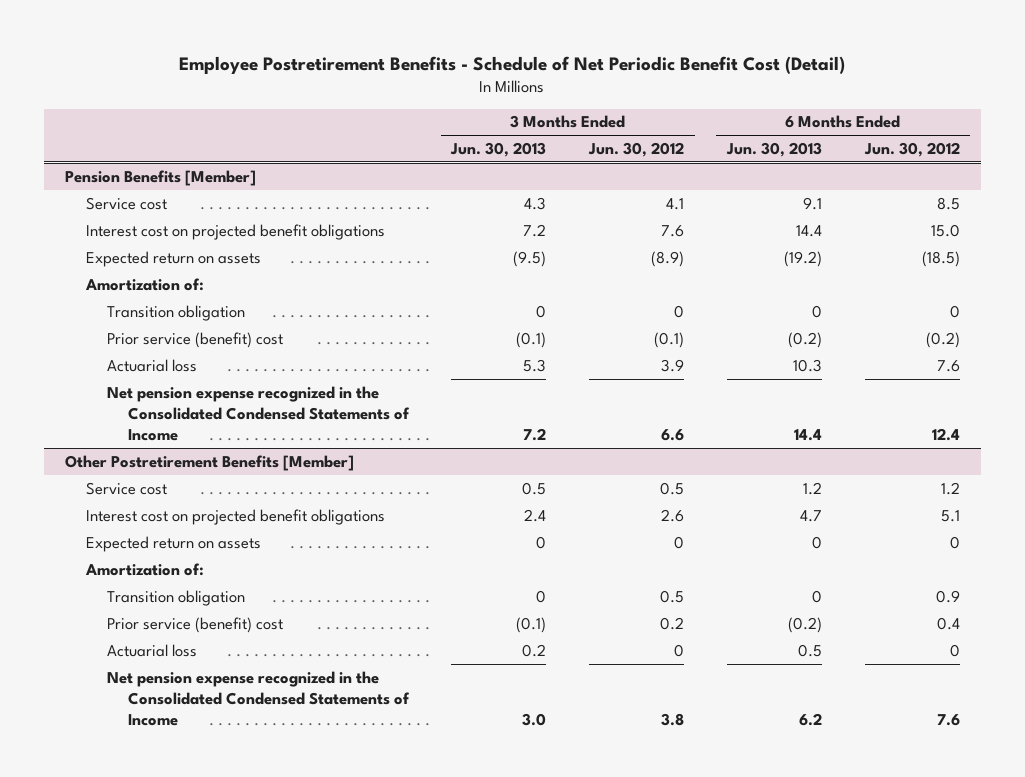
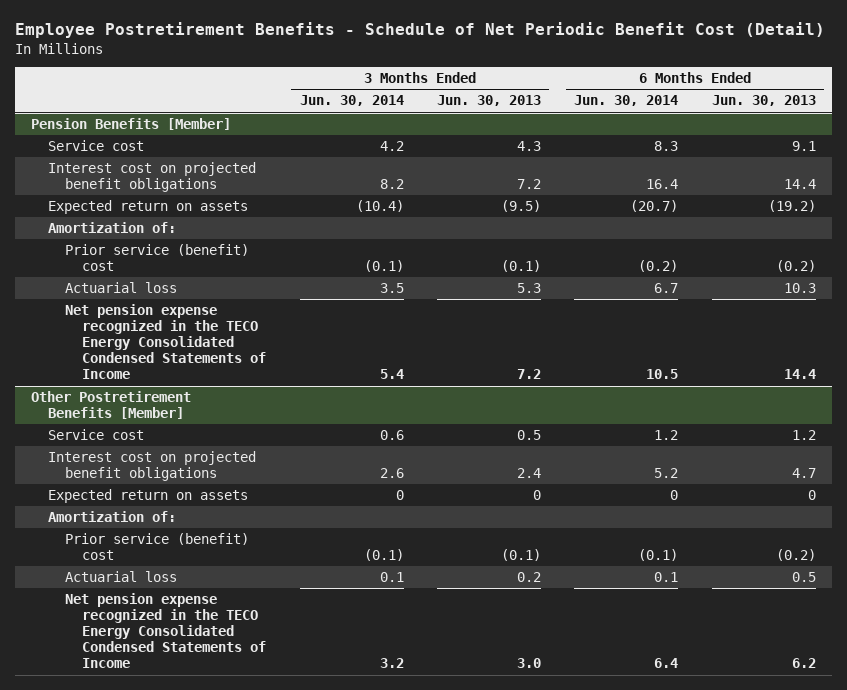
- | 3 Months Ended Jun. 30, 2013 | 3 Months Ended Jun. 30, 2012 | 6 Months Ended Jun. 30, 2013 | 6 Months Ended Jun. 30, 2012
+ | 3 Months Ended Jun. 30, 2014 | 3 Months Ended Jun. 30, 2013 | 6 Months Ended Jun. 30, 2014 | 6 Months Ended Jun. 30, 2013
@ Pension Benefits [Member]
- Transition obligation | 0 | 0 | 0 | 0
- Net pension expense recognized in the Consolidated Condensed Statements of Income | 7.2 | 6.6 | 14.4 | 12.4
+ Net pension expense recognized in the TECO Energy Consolidated Condensed Statements of Income | 5.4 | 7.2 | 10.5 | 14.4
@ Other Postretirement Benefits [Member]
- Transition obligation | 0 | 0.5 | 0 | 0.9
- Net pension expense recognized in the Consolidated Condensed Statements of Income | 3.0 | 3.8 | 6.2 | 7.6
+ Net pension expense recognized in the TECO Energy Consolidated Condensed Statements of Income | 3.2 | 3.0 | 6.4 | 6.2

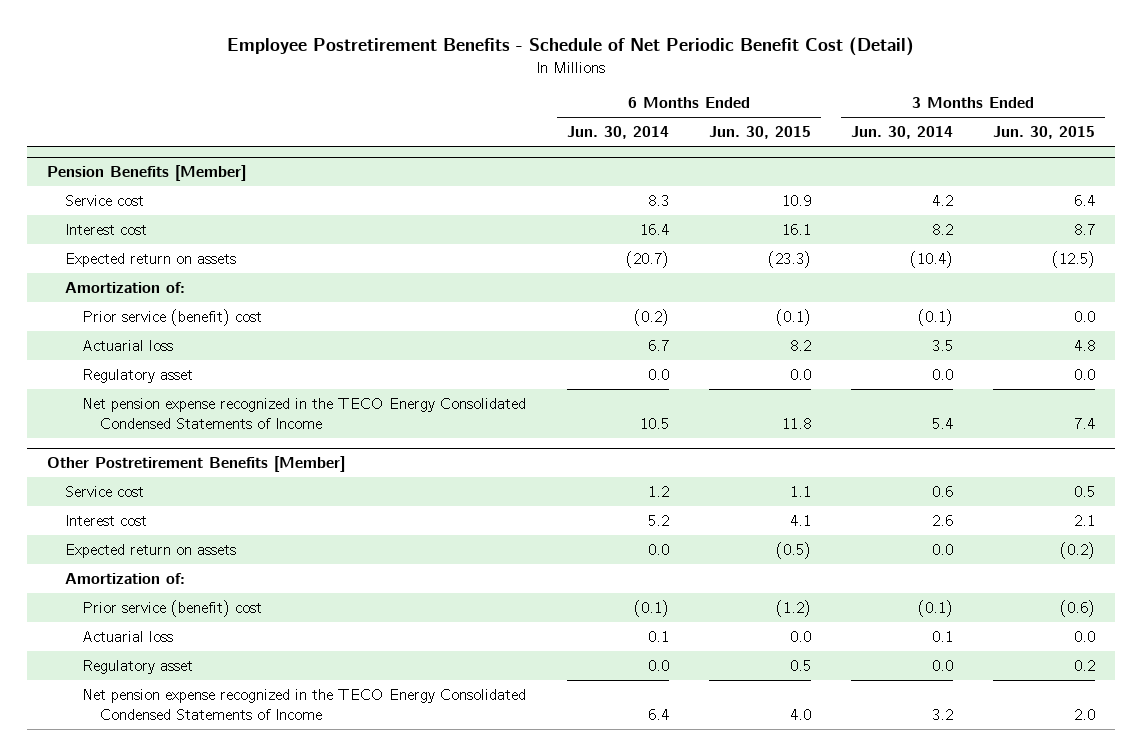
- | 3 Months Ended Jun. 30, 2014 | 3 Months Ended Jun. 30, 2013 | 6 Months Ended Jun. 30, 2014 | 6 Months Ended Jun. 30, 2013
+ | 6 Months Ended Jun. 30, 2014 | 6 Months Ended Jun. 30, 2015 | 3 Months Ended Jun. 30, 2014 | 3 Months Ended Jun. 30, 2015
@ Pension Benefits [Member]
- Interest cost on projected benefit obligations | 8.2 | 7.2 | 16.4 | 14.4
+ Interest cost | 16.4 | 16.1 | 8.2 | 8.7
+ Regulatory asset | 0.0 | 0.0 | 0.0 | 0.0
@ Other Postretirement Benefits [Member]
- Interest cost on projected benefit obligations | 2.6 | 2.4 | 5.2 | 4.7
- Expected return on assets | 0 | 0 | 0 | 0
+ Interest cost | 5.2 | 4.1 | 2.6 | 2.1
+ Expected return on assets | 0.0 | (0.5) | 0.0 | (0.2)
+ Regulatory asset | 0.0 | 0.5 | 0.0 | 0.2

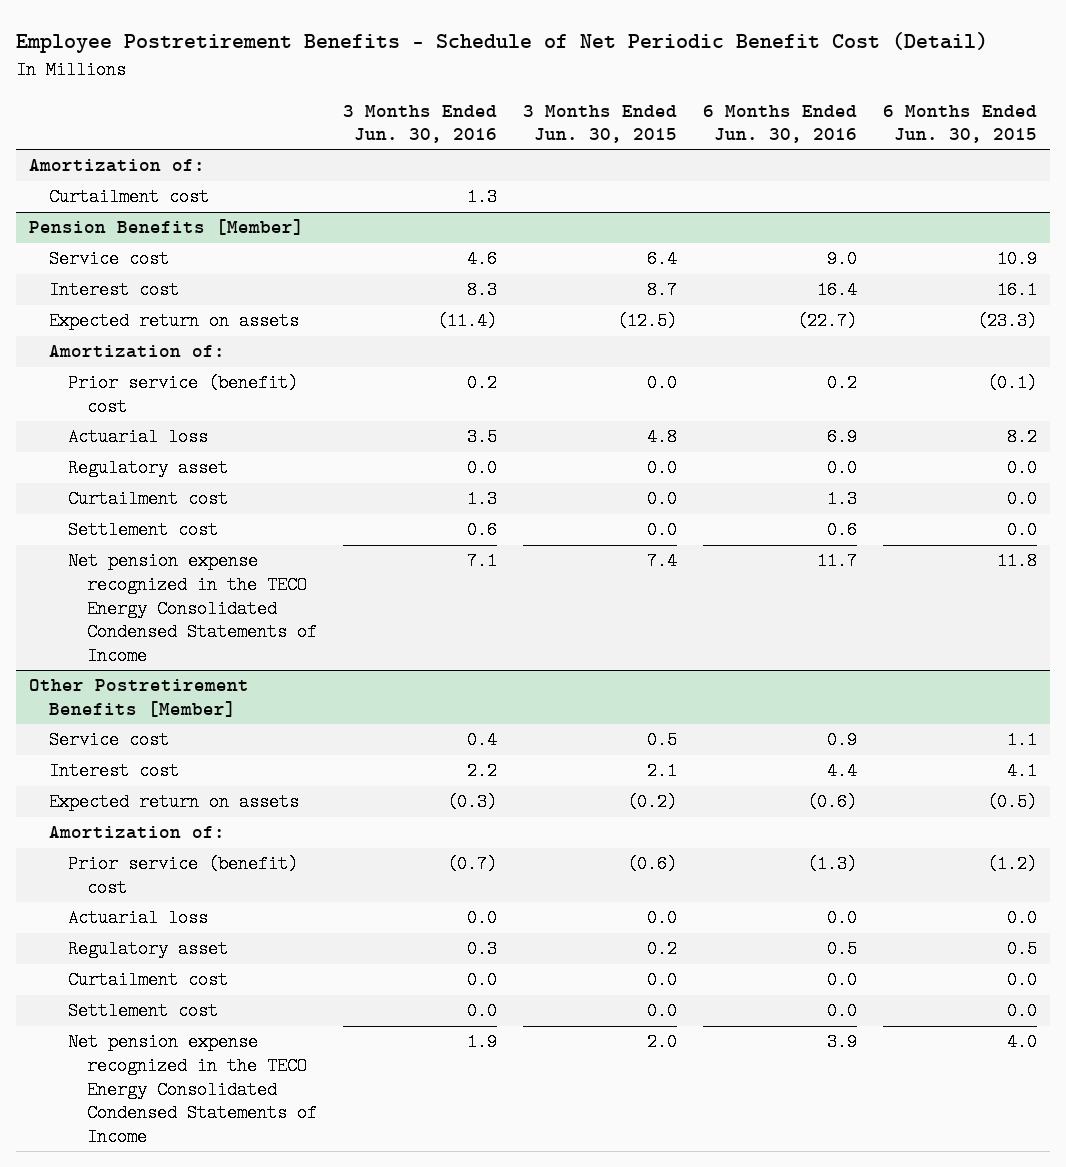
- | 6 Months Ended Jun. 30, 2014 | 6 Months Ended Jun. 30, 2015 | 3 Months Ended Jun. 30, 2014 | 3 Months Ended Jun. 30, 2015
+ | 3 Months Ended Jun. 30, 2016 | 3 Months Ended Jun. 30, 2015 | 6 Months Ended Jun. 30, 2016 | 6 Months Ended Jun. 30, 2015
+ Amortization of:
+ Curtailment cost | 1.3 | | |
@ Pension Benefits [Member]
+ Curtailment cost | 1.3 | 0.0 | 1.3 | 0.0
+ Settlement cost | 0.6 | 0.0 | 0.6 | 0.0
@ Other Postretirement Benefits [Member]
+ Curtailment cost | 0.0 | 0.0 | 0.0 | 0.0
+ Settlement cost | 0.0 | 0.0 | 0.0 | 0.0

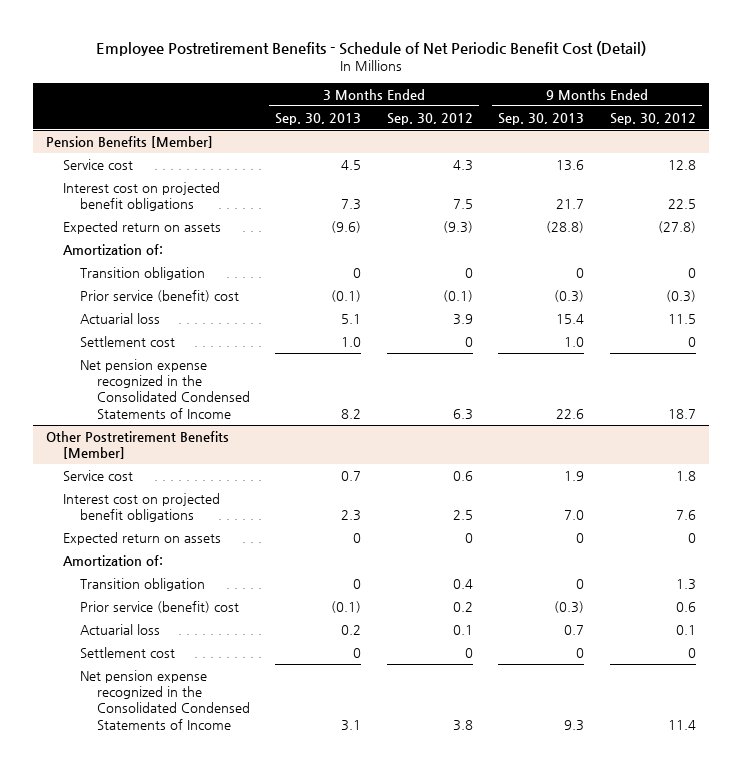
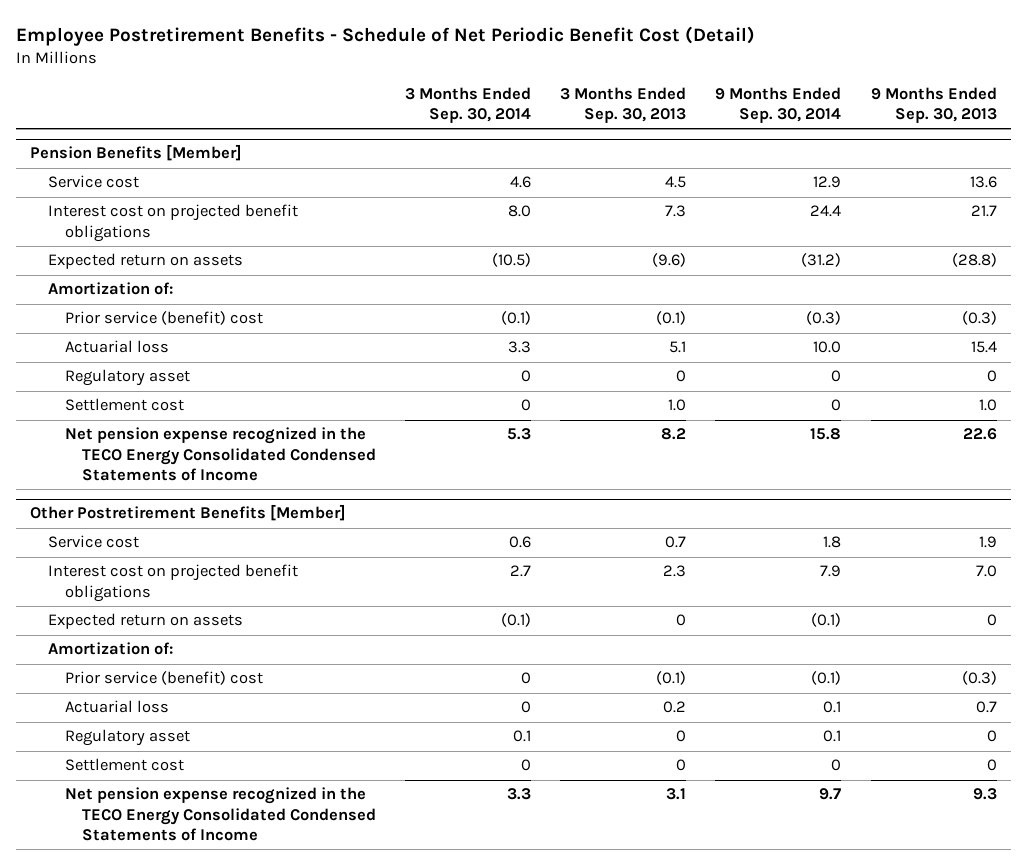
- | 3 Months Ended Sep. 30, 2013 | 3 Months Ended Sep. 30, 2012 | 9 Months Ended Sep. 30, 2013 | 9 Months Ended Sep. 30, 2012
+ | 3 Months Ended Sep. 30, 2014 | 3 Months Ended Sep. 30, 2013 | 9 Months Ended Sep. 30, 2014 | 9 Months Ended Sep. 30, 2013
@ Pension Benefits [Member]
- Transition obligation | 0 | 0 | 0 | 0
+ Regulatory asset | 0 | 0 | 0 | 0
- Net pension expense recognized in the Consolidated Condensed Statements of Income | 8.2 | 6.3 | 22.6 | 18.7
+ Net pension expense recognized in the TECO Energy Consolidated Condensed Statements of Income | 5.3 | 8.2 | 15.8 | 22.6
@ Other Postretirement Benefits [Member]
- Transition obligation | 0 | 0.4 | 0 | 1.3
+ Regulatory asset | 0.1 | 0 | 0.1 | 0
- Net pension expense recognized in the Consolidated Condensed Statements of Income | 3.1 | 3.8 | 9.3 | 11.4
+ Net pension expense recognized in the TECO Energy Consolidated Condensed Statements of Income | 3.3 | 3.1 | 9.7 | 9.3

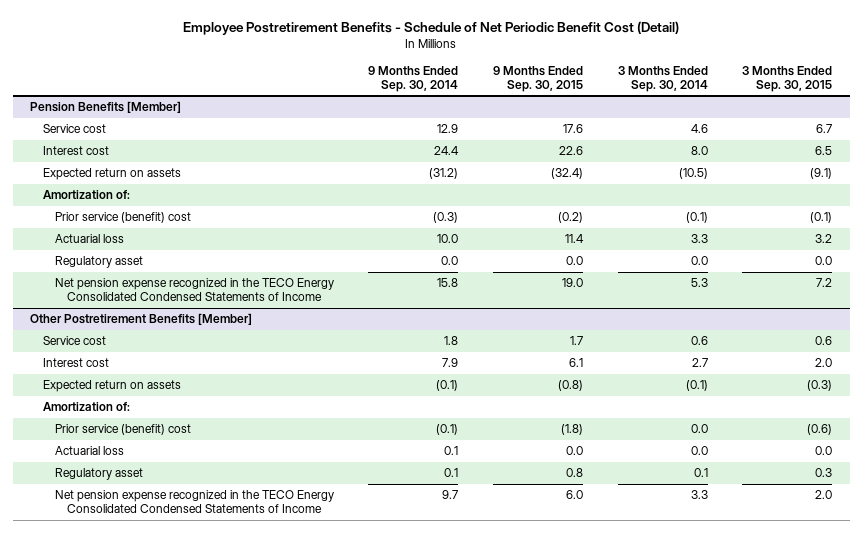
- | 3 Months Ended Sep. 30, 2014 | 3 Months Ended Sep. 30, 2013 | 9 Months Ended Sep. 30, 2014 | 9 Months Ended Sep. 30, 2013
+ | 9 Months Ended Sep. 30, 2014 | 9 Months Ended Sep. 30, 2015 | 3 Months Ended Sep. 30, 2014 | 3 Months Ended Sep. 30, 2015
@ Pension Benefits [Member]
- Interest cost on projected benefit obligations | 8.0 | 7.3 | 24.4 | 21.7
+ Interest cost | 24.4 | 22.6 | 8.0 | 6.5
- Regulatory asset | 0 | 0 | 0 | 0
- Settlement cost | 0 | 1.0 | 0 | 1.0
+ Regulatory asset | 0.0 | 0.0 | 0.0 | 0.0
@ Other Postretirement Benefits [Member]
- Interest cost on projected benefit obligations | 2.7 | 2.3 | 7.9 | 7.0
+ Interest cost | 7.9 | 6.1 | 2.7 | 2.0
- Prior service (benefit) cost | 0 | (0.1) | (0.1) | (0.3)
- Actuarial loss | 0 | 0.2 | 0.1 | 0.7
+ Prior service (benefit) cost | (0.1) | (1.8) | 0.0 | (0.6)
+ Actuarial loss | 0.1 | 0.0 | 0.0 | 0.0
- Settlement cost | 0 | 0 | 0 | 0

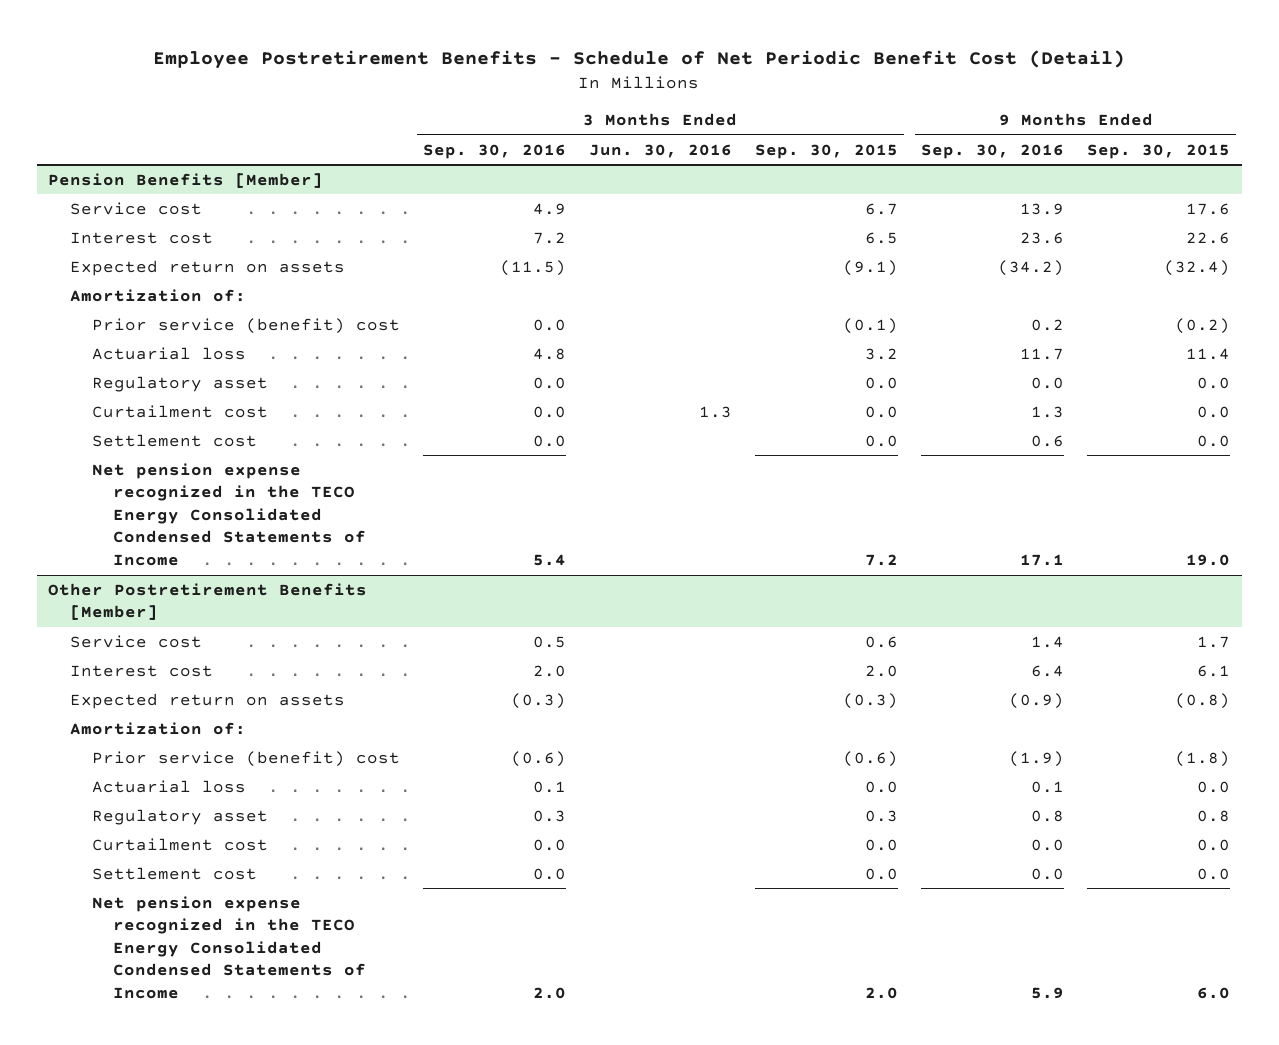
- | 9 Months Ended Sep. 30, 2014 | 9 Months Ended Sep. 30, 2015 | 3 Months Ended Sep. 30, 2014 | 3 Months Ended Sep. 30, 2015
+ | 3 Months Ended Sep. 30, 2016 | 3 Months Ended Jun. 30, 2016 | 3 Months Ended Sep. 30, 2015 | 9 Months Ended Sep. 30, 2016 | 9 Months Ended Sep. 30, 2015
@ Pension Benefits [Member]
+ Curtailment cost | 0.0 | 1.3 | 0.0 | 1.3 | 0.0
+ Settlement cost | 0.0 | | 0.0 | 0.6 | 0.0
@ Other Postretirement Benefits [Member]
+ Curtailment cost | 0.0 | | 0.0 | 0.0 | 0.0
+ Settlement cost | 0.0 | | 0.0 | 0.0 | 0.0

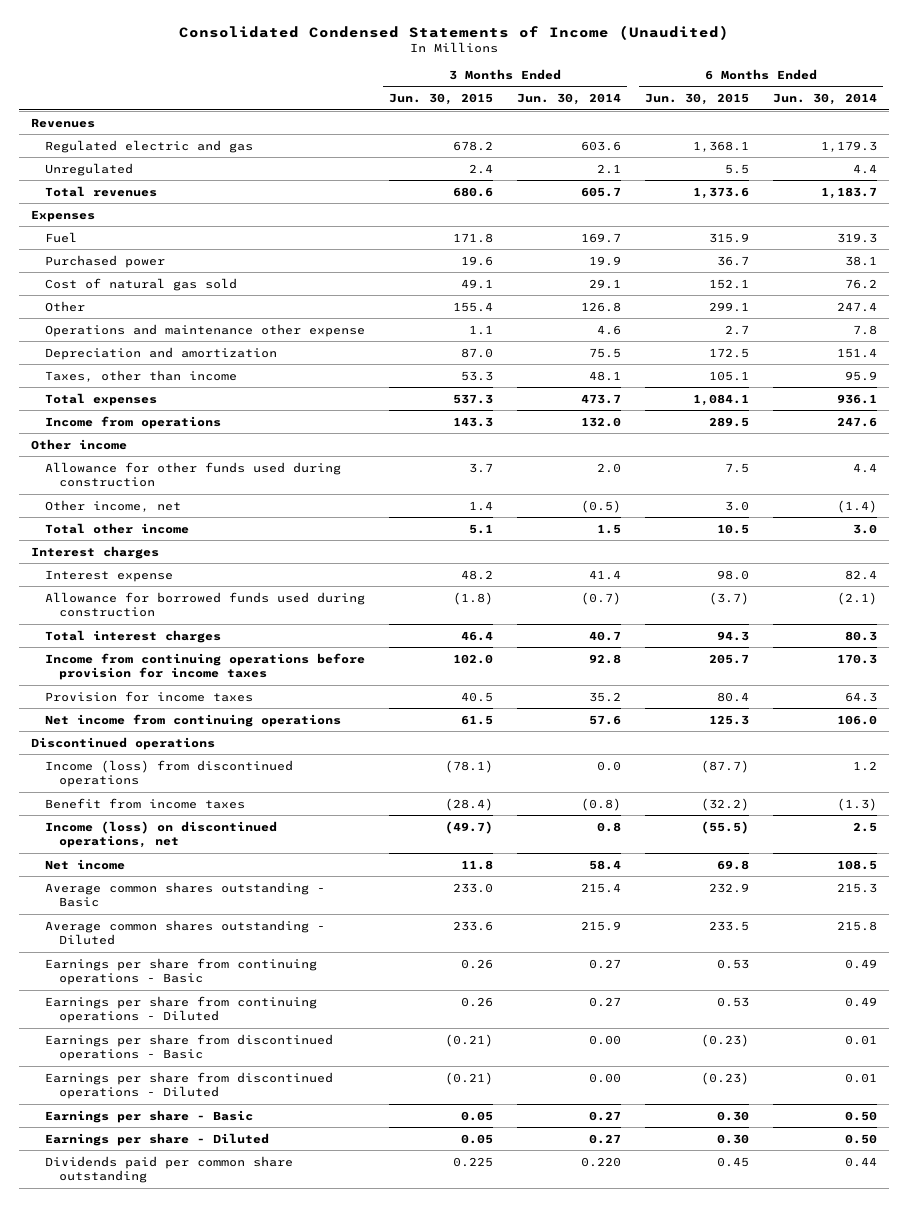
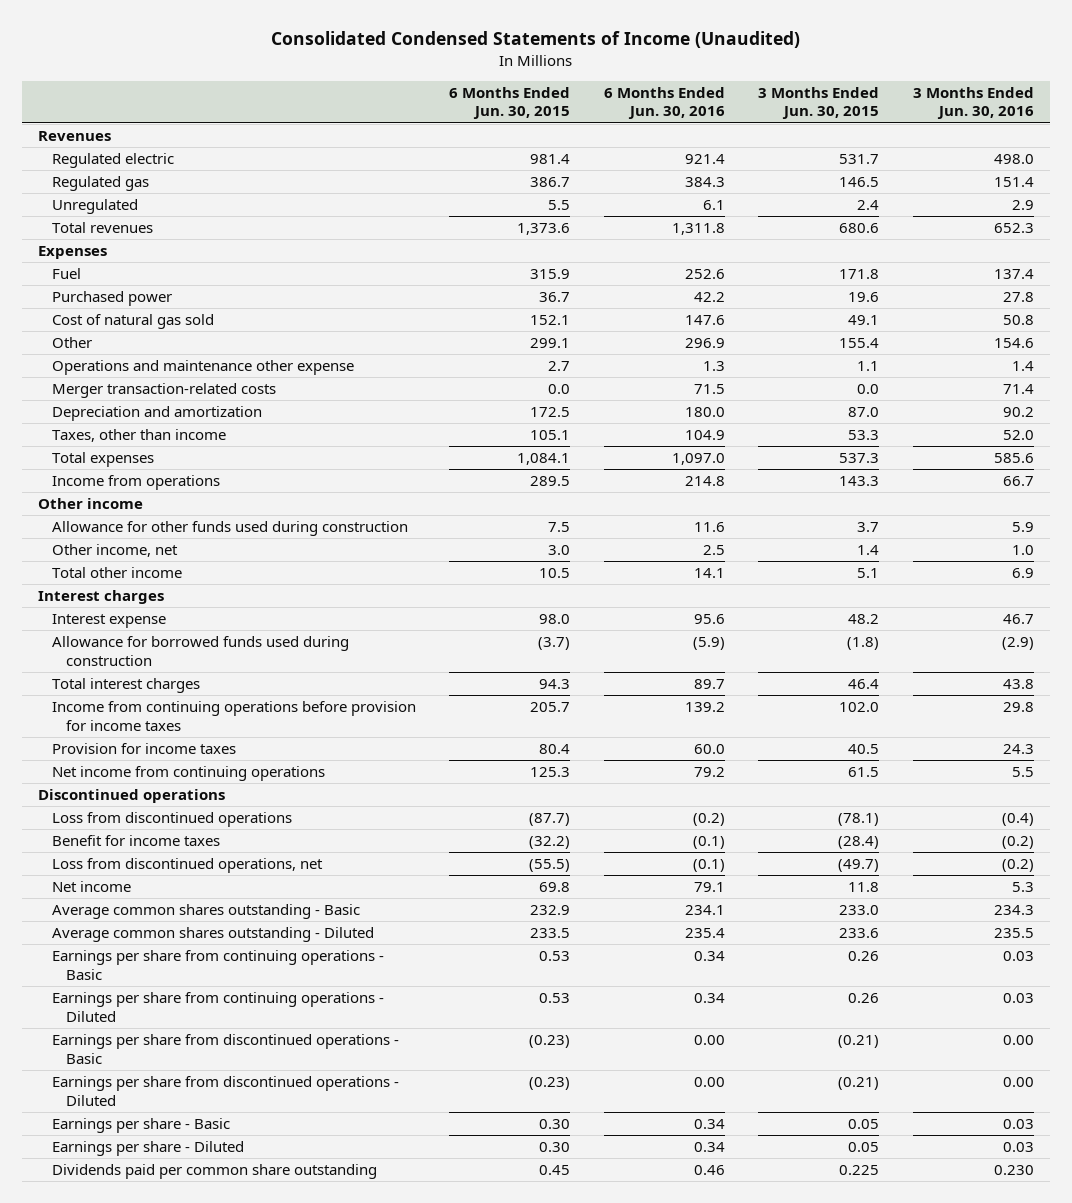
- | 3 Months Ended Jun. 30, 2015 | 3 Months Ended Jun. 30, 2014 | 6 Months Ended Jun. 30, 2015 | 6 Months Ended Jun. 30, 2014
+ | 6 Months Ended Jun. 30, 2015 | 6 Months Ended Jun. 30, 2016 | 3 Months Ended Jun. 30, 2015 | 3 Months Ended Jun. 30, 2016
- Regulated electric and gas | 678.2 | 603.6 | 1,368.1 | 1,179.3
+ Regulated electric | 981.4 | 921.4 | 531.7 | 498.0
+ Regulated gas | 386.7 | 384.3 | 146.5 | 151.4
+ Merger transaction-related costs | 0.0 | 71.5 | 0.0 | 71.4
- Income (loss) from discontinued operations | (78.1) | 0.0 | (87.7) | 1.2
- Benefit from income taxes | (28.4) | (0.8) | (32.2) | (1.3)
- Income (loss) on discontinued operations, net | (49.7) | 0.8 | (55.5) | 2.5
+ Loss from discontinued operations | (87.7) | (0.2) | (78.1) | (0.4)
+ Benefit for income taxes | (32.2) | (0.1) | (28.4) | (0.2)
+ Loss from discontinued operations, net | (55.5) | (0.1) | (49.7) | (0.2)

